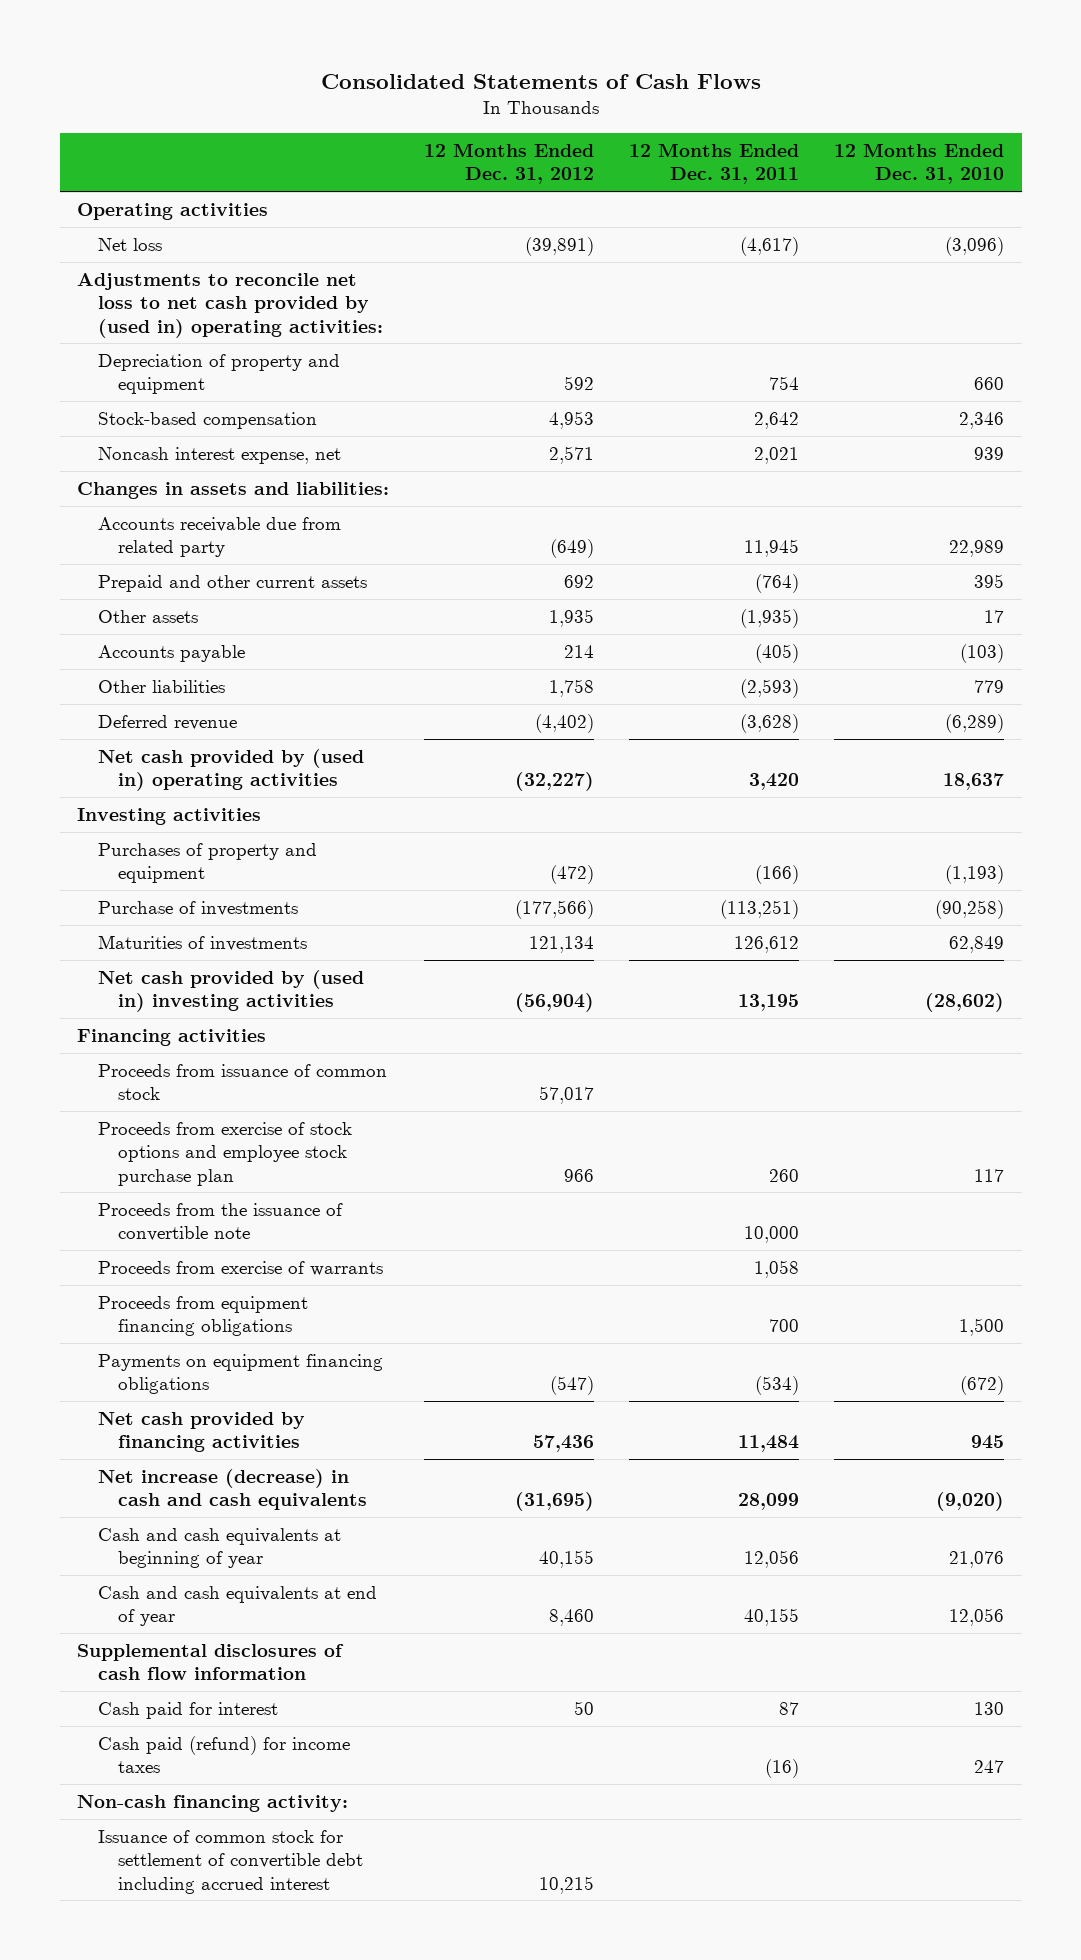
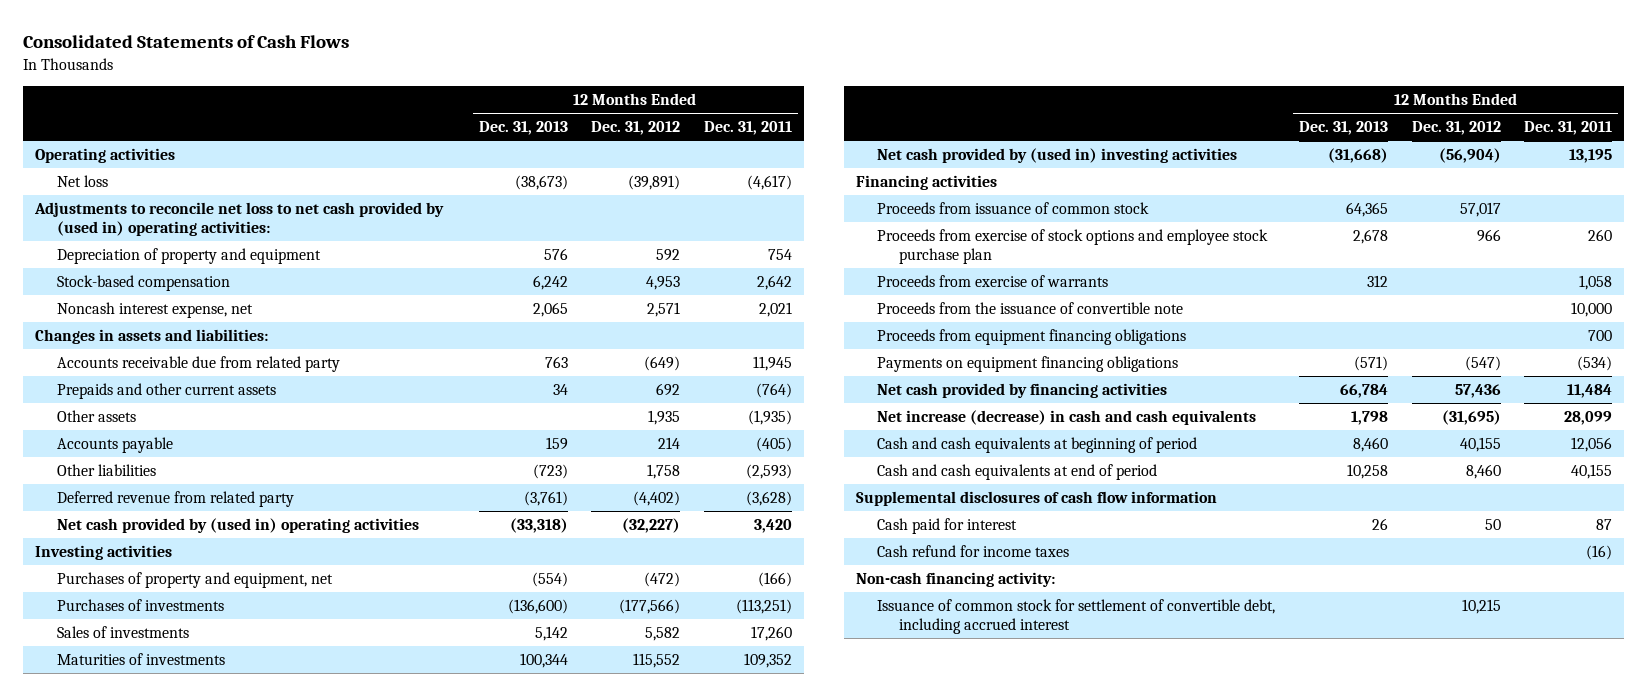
- | 12 Months Ended Dec. 31, 2012 | 12 Months Ended Dec. 31, 2011 | 12 Months Ended Dec. 31, 2010
+ | 12 Months Ended Dec. 31, 2013 | 12 Months Ended Dec. 31, 2012 | 12 Months Ended Dec. 31, 2011
- Prepaid and other current assets | 692 | (764) | 395
+ Prepaids and other current assets | 34 | 692 | (764)
- Deferred revenue | (4,402) | (3,628) | (6,289)
+ Deferred revenue from related party | (3,761) | (4,402) | (3,628)
- Purchases of property and equipment | (472) | (166) | (1,193)
- Purchase of investments | (177,566) | (113,251) | (90,258)
- Maturities of investments | 121,134 | 126,612 | 62,849
+ Purchases of property and equipment, net | (554) | (472) | (166)
+ Purchases of investments | (136,600) | (177,566) | (113,251)
+ Sales of investments | 5,142 | 5,582 | 17,260
+ Maturities of investments | 100,344 | 115,552 | 109,352
moved down: Proceeds from the issuance of convertible note | | | 10,000
- Cash and cash equivalents at beginning of year | 40,155 | 12,056 | 21,076
- Cash and cash equivalents at end of year | 8,460 | 40,155 | 12,056
+ Cash and cash equivalents at beginning of period | 8,460 | 40,155 | 12,056
+ Cash and cash equivalents at end of period | 10,258 | 8,460 | 40,155
- Cash paid (refund) for income taxes | | (16) | 247
+ Cash refund for income taxes | | | (16)
- Issuance of common stock for settlement of convertible debt including accrued interest | 10,215 | |
+ Issuance of common stock for settlement of convertible debt, including accrued interest | | 10,215 |

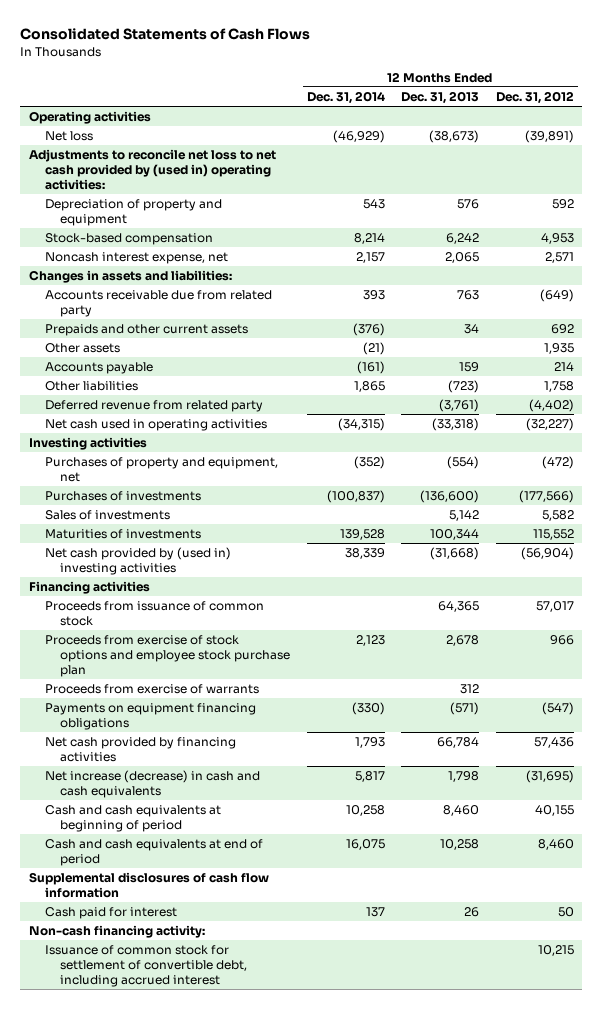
- | 12 Months Ended Dec. 31, 2013 | 12 Months Ended Dec. 31, 2012 | 12 Months Ended Dec. 31, 2011
+ | 12 Months Ended Dec. 31, 2014 | 12 Months Ended Dec. 31, 2013 | 12 Months Ended Dec. 31, 2012
- Net cash provided by (used in) operating activities | (33,318) | (32,227) | 3,420
+ Net cash used in operating activities | (34,315) | (33,318) | (32,227)
- Proceeds from the issuance of convertible note | | | 10,000
- Proceeds from equipment financing obligations | | | 700
- Cash refund for income taxes | | | (16)

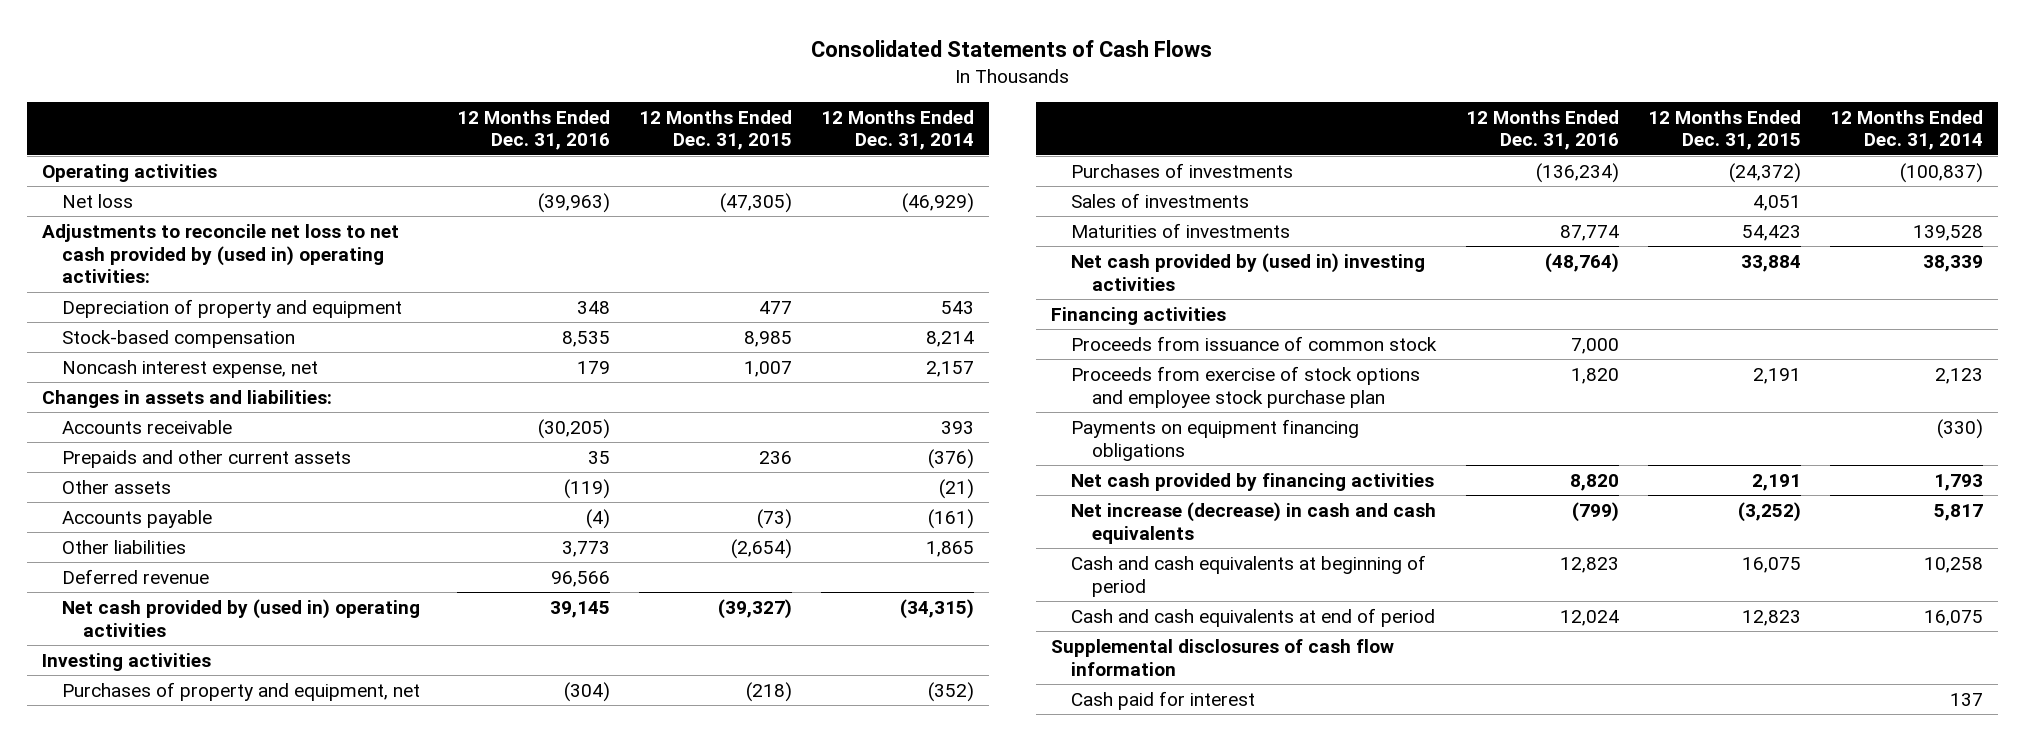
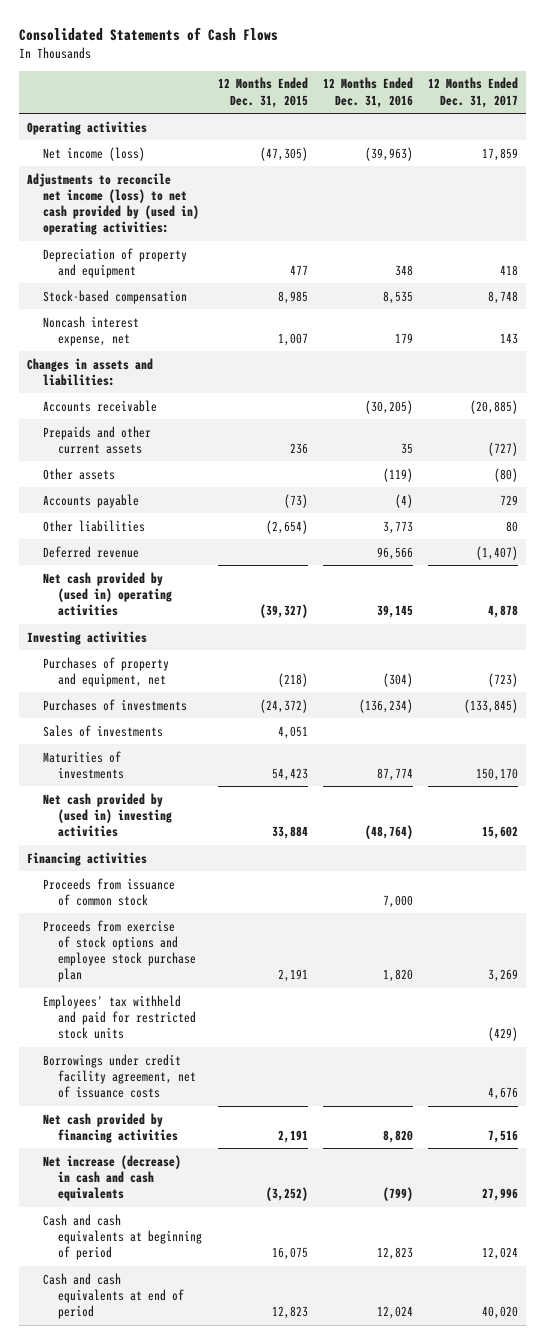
- | 12 Months Ended Dec. 31, 2016 | 12 Months Ended Dec. 31, 2015 | 12 Months Ended Dec. 31, 2014
+ | 12 Months Ended Dec. 31, 2015 | 12 Months Ended Dec. 31, 2016 | 12 Months Ended Dec. 31, 2017
- Net loss | (39,963) | (47,305) | (46,929)
- Adjustments to reconcile net loss to net cash provided by (used in) operating activities:
+ Net income (loss) | (47,305) | (39,963) | 17,859
+ Adjustments to reconcile net income (loss) to net cash provided by (used in) operating activities:
- Payments on equipment financing obligations | | | (330)
+ Employees' tax withheld and paid for restricted stock units | | | (429)
+ Borrowings under credit facility agreement, net of issuance costs | | | 4,676
- Supplemental disclosures of cash flow information
- Cash paid for interest | | | 137

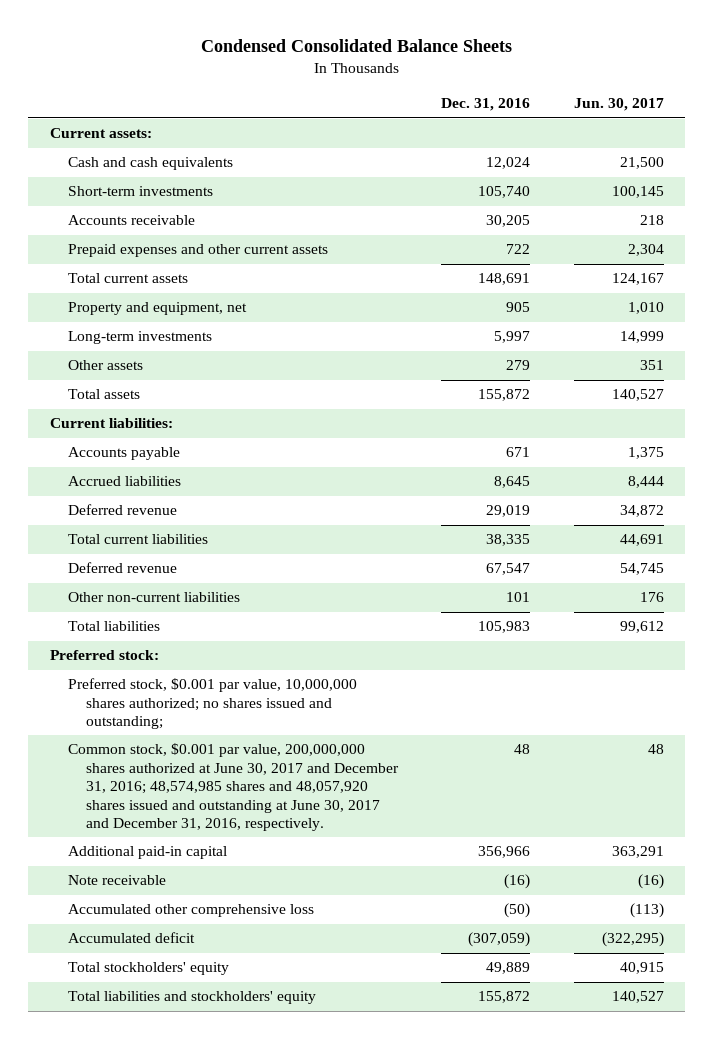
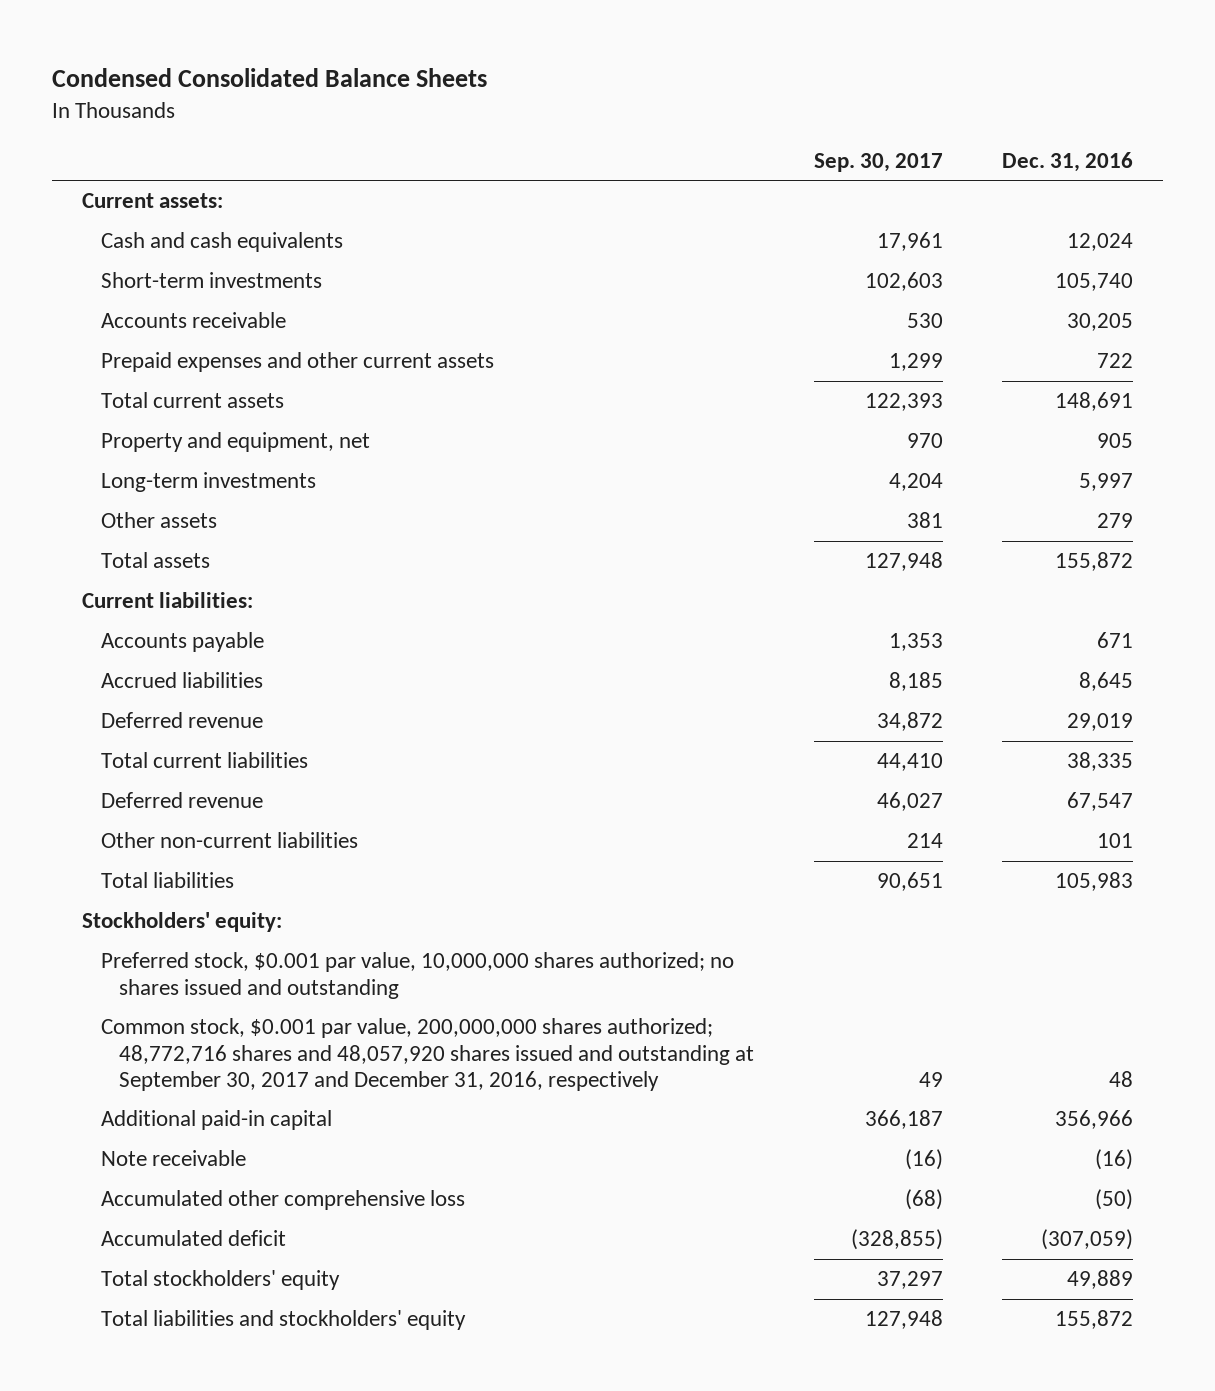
- | Dec. 31, 2016 | Jun. 30, 2017
+ | Sep. 30, 2017 | Dec. 31, 2016
- Preferred stock:
- Preferred stock, $0.001 par value, 10,000,000 shares authorized; no shares issued and outstanding;
- Common stock, $0.001 par value, 200,000,000 shares authorized at June 30, 2017 and December 31, 2016; 48,574,985 shares and 48,057,920 shares issued and outstanding at June 30, 2017 and December 31, 2016, respectively. | 48 | 48
+ Stockholders' equity:
+ Preferred stock, $0.001 par value, 10,000,000 shares authorized; no shares issued and outstanding
+ Common stock, $0.001 par value, 200,000,000 shares authorized; 48,772,716 shares and 48,057,920 shares issued and outstanding at September 30, 2017 and December 31, 2016, respectively | 49 | 48

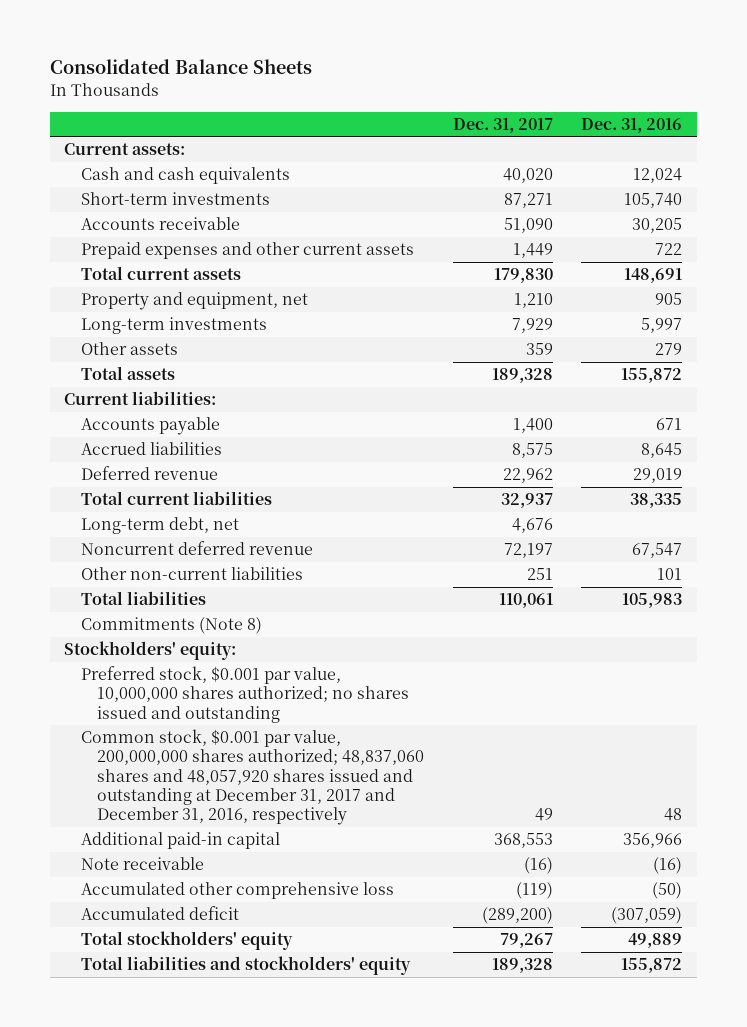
- Condensed Consolidated Balance Sheets
+ Consolidated Balance Sheets
- | Sep. 30, 2017 | Dec. 31, 2016
+ | Dec. 31, 2017 | Dec. 31, 2016
- Deferred revenue | 46,027 | 67,547
+ Long-term debt, net | 4,676 |
+ Noncurrent deferred revenue | 72,197 | 67,547
+ Commitments (Note 8)
- Common stock, $0.001 par value, 200,000,000 shares authorized; 48,772,716 shares and 48,057,920 shares issued and outstanding at September 30, 2017 and December 31, 2016, respectively | 49 | 48
+ Common stock, $0.001 par value, 200,000,000 shares authorized; 48,837,060 shares and 48,057,920 shares issued and outstanding at December 31, 2017 and December 31, 2016, respectively | 49 | 48

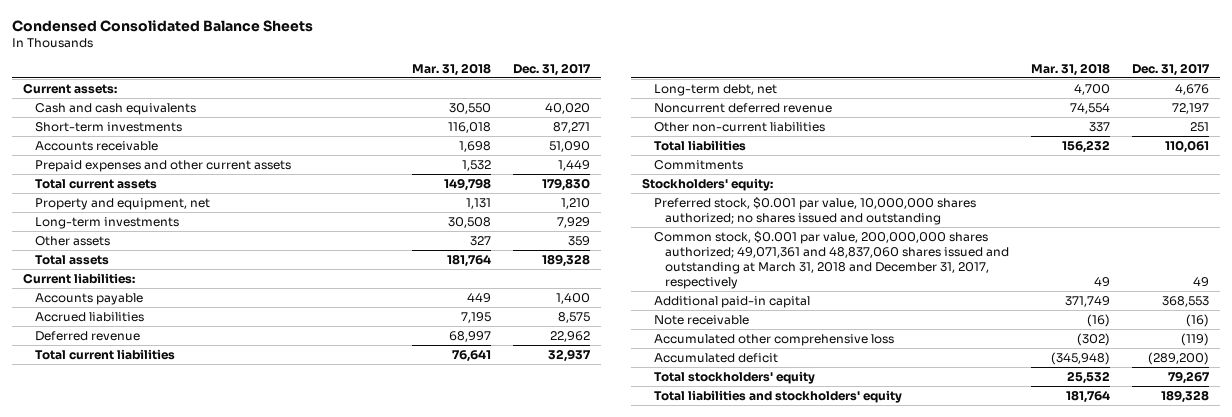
- Consolidated Balance Sheets
+ Condensed Consolidated Balance Sheets
- | Dec. 31, 2017 | Dec. 31, 2016
+ | Mar. 31, 2018 | Dec. 31, 2017
- Commitments (Note 8)
+ Commitments
- Common stock, $0.001 par value, 200,000,000 shares authorized; 48,837,060 shares and 48,057,920 shares issued and outstanding at December 31, 2017 and December 31, 2016, respectively | 49 | 48
+ Common stock, $0.001 par value, 200,000,000 shares authorized; 49,071,361 and 48,837,060 shares issued and outstanding at March 31, 2018 and December 31, 2017, respectively | 49 | 49

